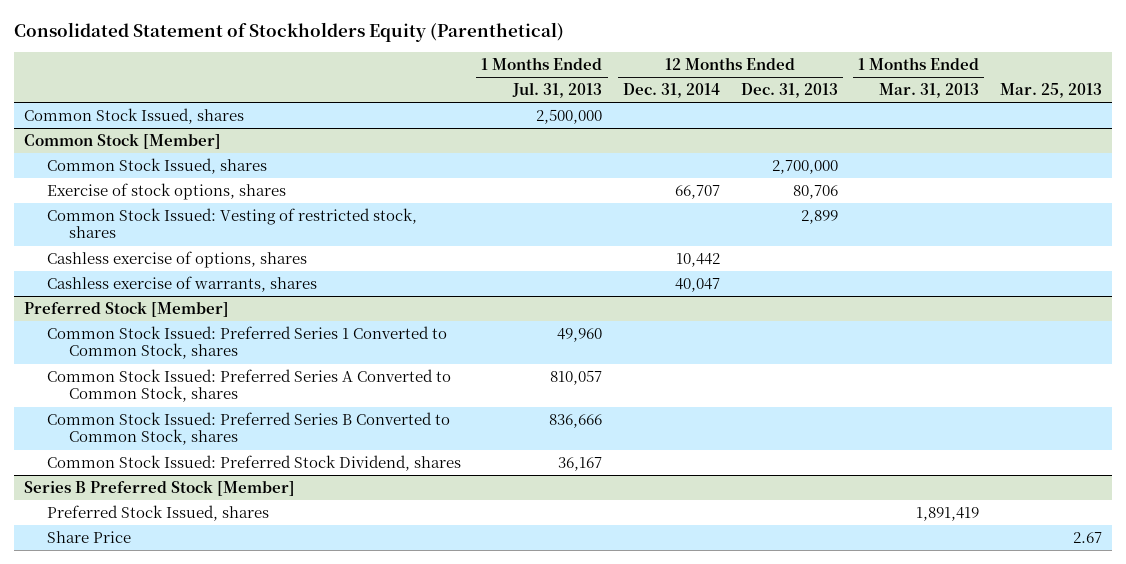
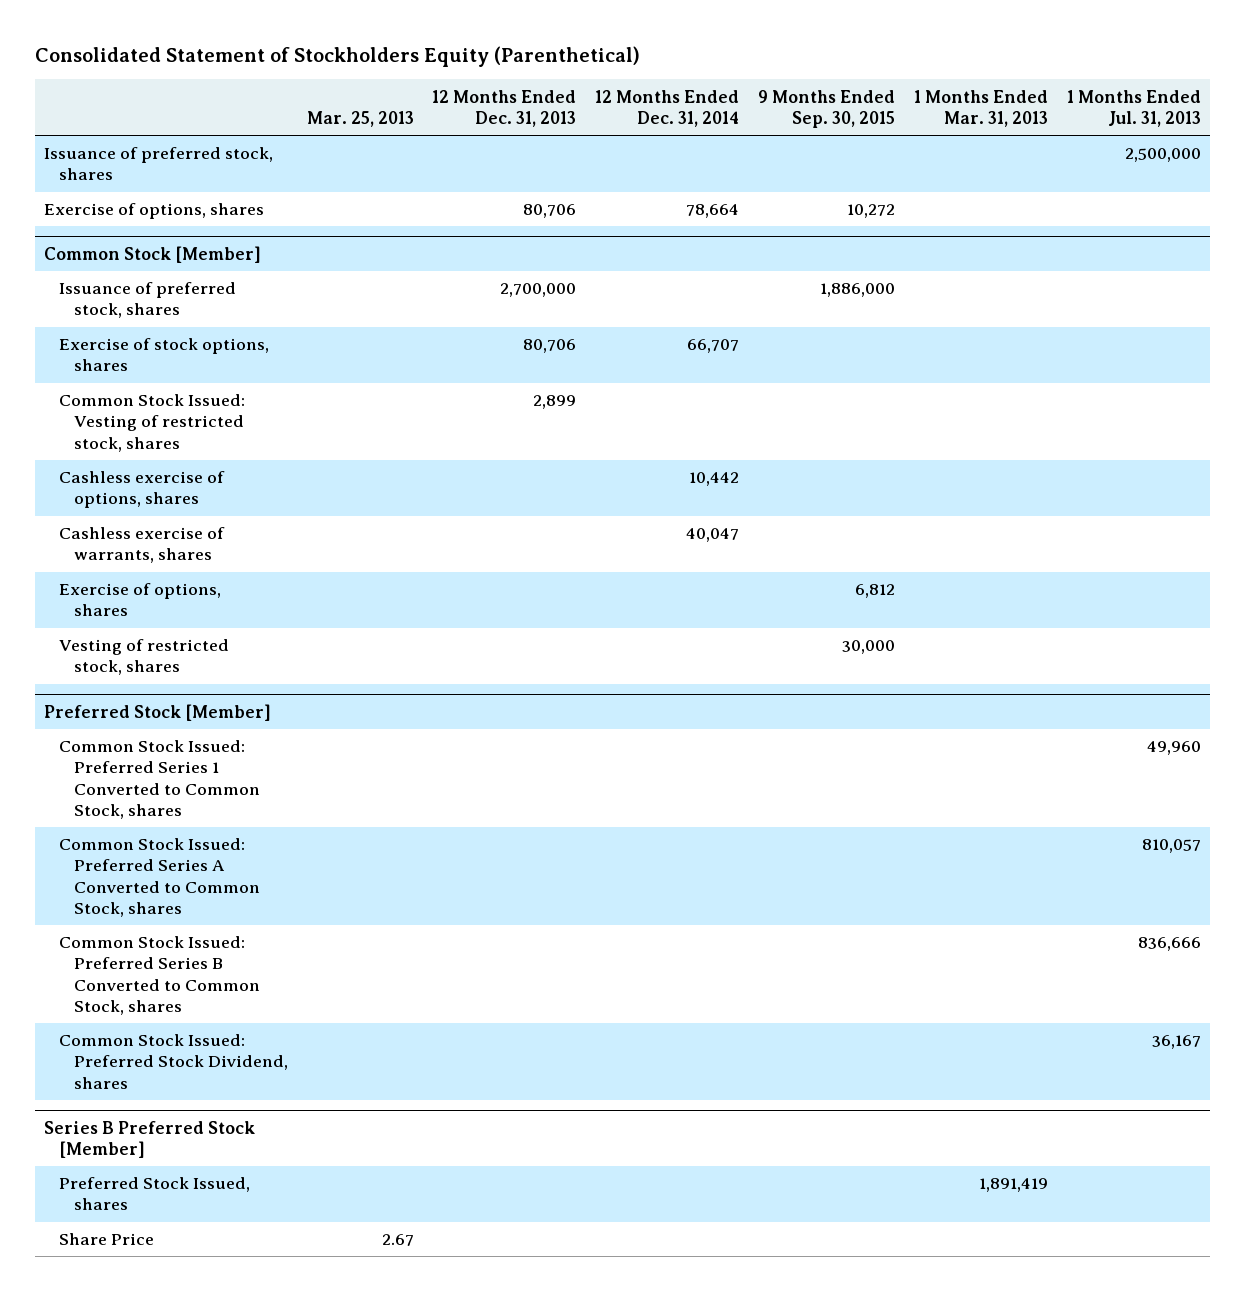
- | 1 Months Ended Jul. 31, 2013 | 12 Months Ended Dec. 31, 2014 | 12 Months Ended Dec. 31, 2013 | 1 Months Ended Mar. 31, 2013 | Mar. 25, 2013
+ | Mar. 25, 2013 | 12 Months Ended Dec. 31, 2013 | 12 Months Ended Dec. 31, 2014 | 9 Months Ended Sep. 30, 2015 | 1 Months Ended Mar. 31, 2013 | 1 Months Ended Jul. 31, 2013
- Common Stock Issued, shares | 2,500,000 | | | |
+ Issuance of preferred stock, shares | | | | | | 2,500,000
+ Exercise of options, shares | | 80,706 | 78,664 | 10,272 | |
@ Common Stock [Member]
- Common Stock Issued, shares | | | 2,700,000 | |
+ Issuance of preferred stock, shares | | 2,700,000 | | 1,886,000 | |
+ Exercise of options, shares | | | | 6,812 | |
+ Vesting of restricted stock, shares | | | | 30,000 | |

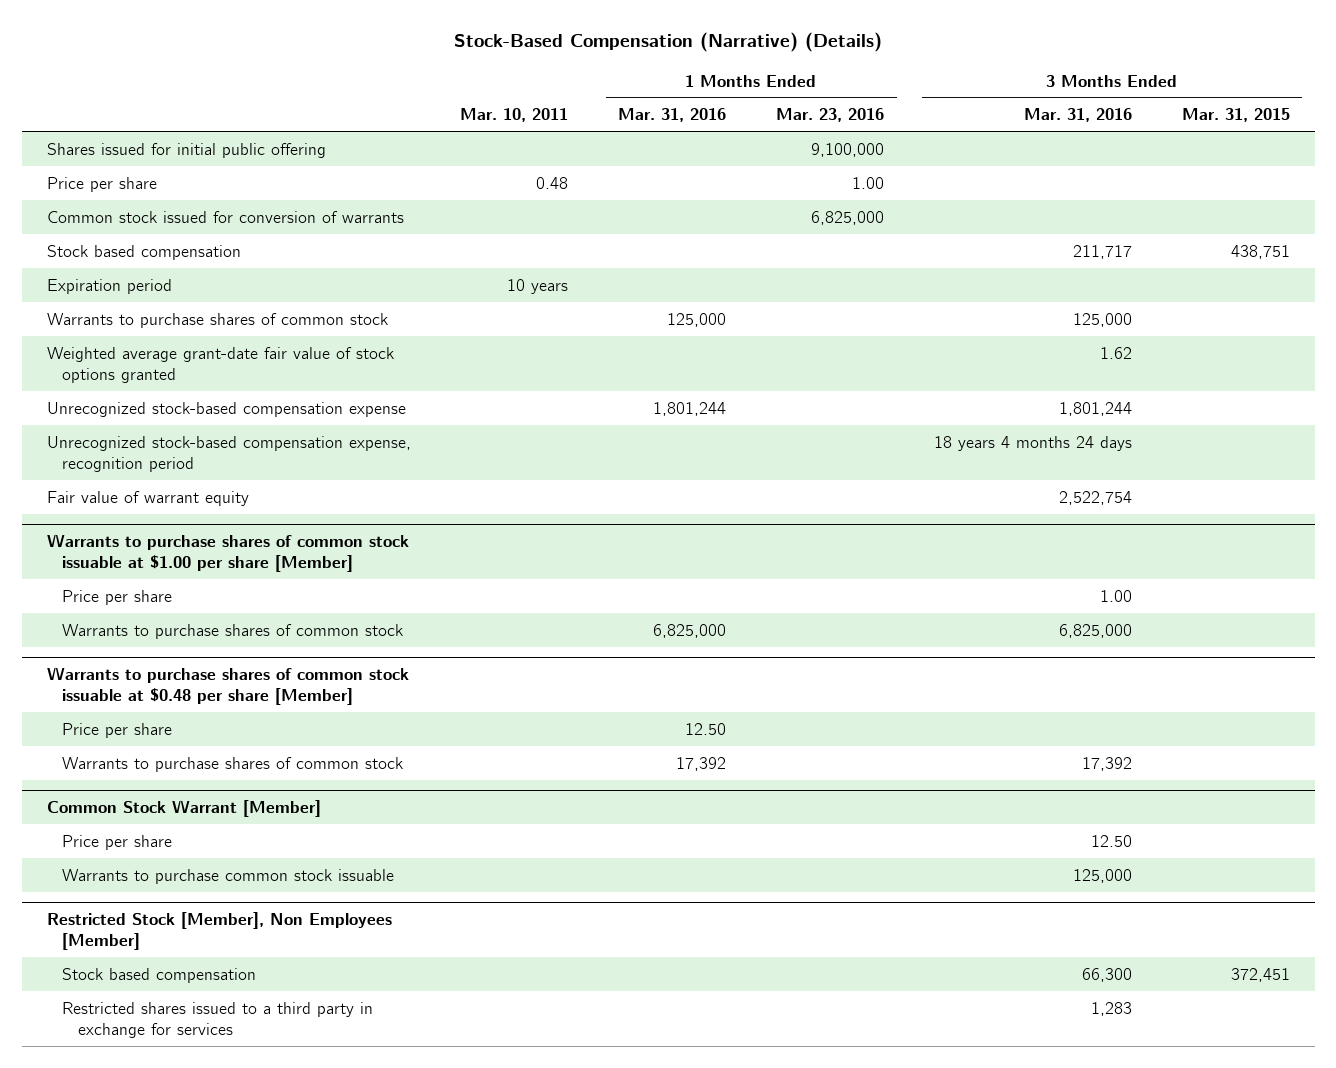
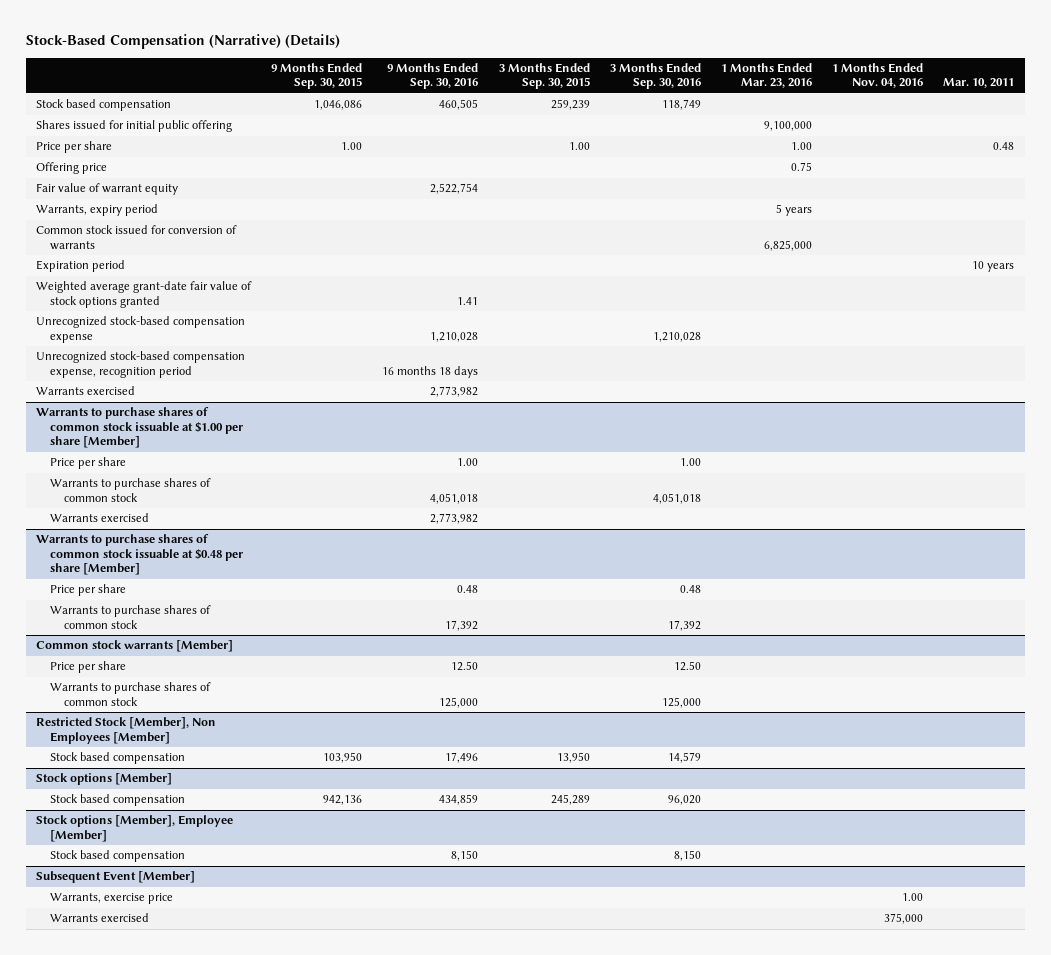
- | Mar. 10, 2011 | 1 Months Ended Mar. 31, 2016 | 1 Months Ended Mar. 23, 2016 | 3 Months Ended Mar. 31, 2016 | 3 Months Ended Mar. 31, 2015
+ | 9 Months Ended Sep. 30, 2015 | 9 Months Ended Sep. 30, 2016 | 3 Months Ended Sep. 30, 2015 | 3 Months Ended Sep. 30, 2016 | 1 Months Ended Mar. 23, 2016 | 1 Months Ended Nov. 04, 2016 | Mar. 10, 2011
moved up: Stock based compensation | 1,046,086 | 460,505 | 259,239 | 118,749 | | |
+ Offering price | | | | | 0.75 | |
moved up: Fair value of warrant equity | | 2,522,754 | | | | |
+ Warrants, expiry period | | | | | 5 years | |
- Warrants to purchase shares of common stock | | 125,000 | | 125,000 |
+ Warrants exercised | | 2,773,982 | | | | |
@ Warrants to purchase shares of common stock issuable at $1.00 per share [Member]
+ Warrants exercised | | 2,773,982 | | | | |
- Common Stock Warrant [Member]
+ Common stock warrants [Member]
- Warrants to purchase common stock issuable | | | | 125,000 |
+ Warrants to purchase shares of common stock | | 125,000 | | 125,000 | | |
@ Restricted Stock [Member], Non Employees [Member]
- Restricted shares issued to a third party in exchange for services | | | | 1,283 |
+ Stock options [Member]
+ Stock based compensation | 942,136 | 434,859 | 245,289 | 96,020 | | |
+ Stock options [Member], Employee [Member]
+ Stock based compensation | | 8,150 | | 8,150 | | |
+ Subsequent Event [Member]
+ Warrants, exercise price | | | | | | 1.00 |
+ Warrants exercised | | | | | | 375,000 |

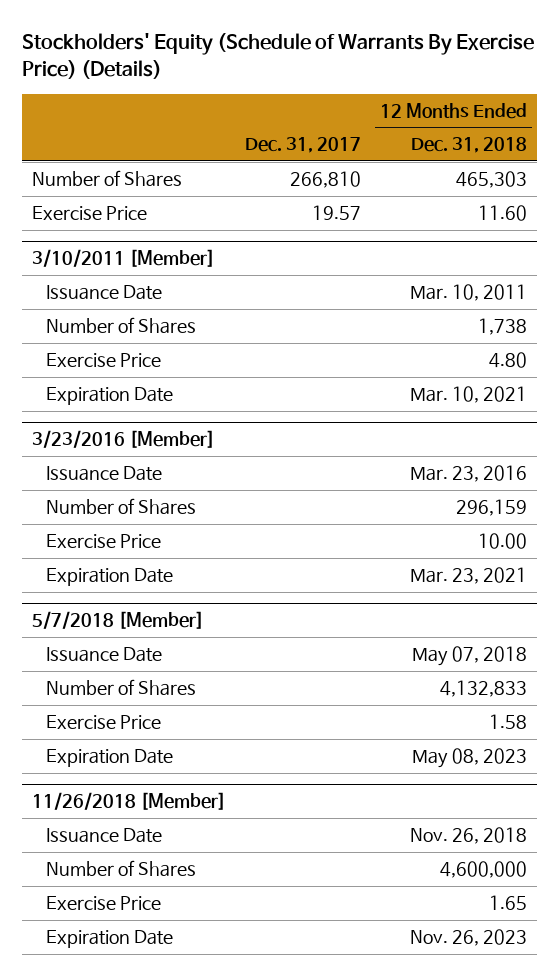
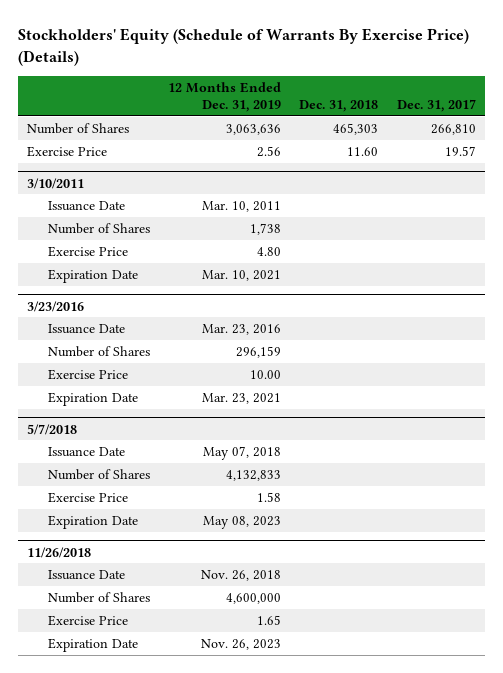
- | Dec. 31, 2017 | 12 Months Ended Dec. 31, 2018
+ | 12 Months Ended Dec. 31, 2019 | Dec. 31, 2018 | Dec. 31, 2017
- 3/10/2011 [Member]
+ 3/10/2011
- 3/23/2016 [Member]
+ 3/23/2016
- 5/7/2018 [Member]
+ 5/7/2018
- 11/26/2018 [Member]
+ 11/26/2018

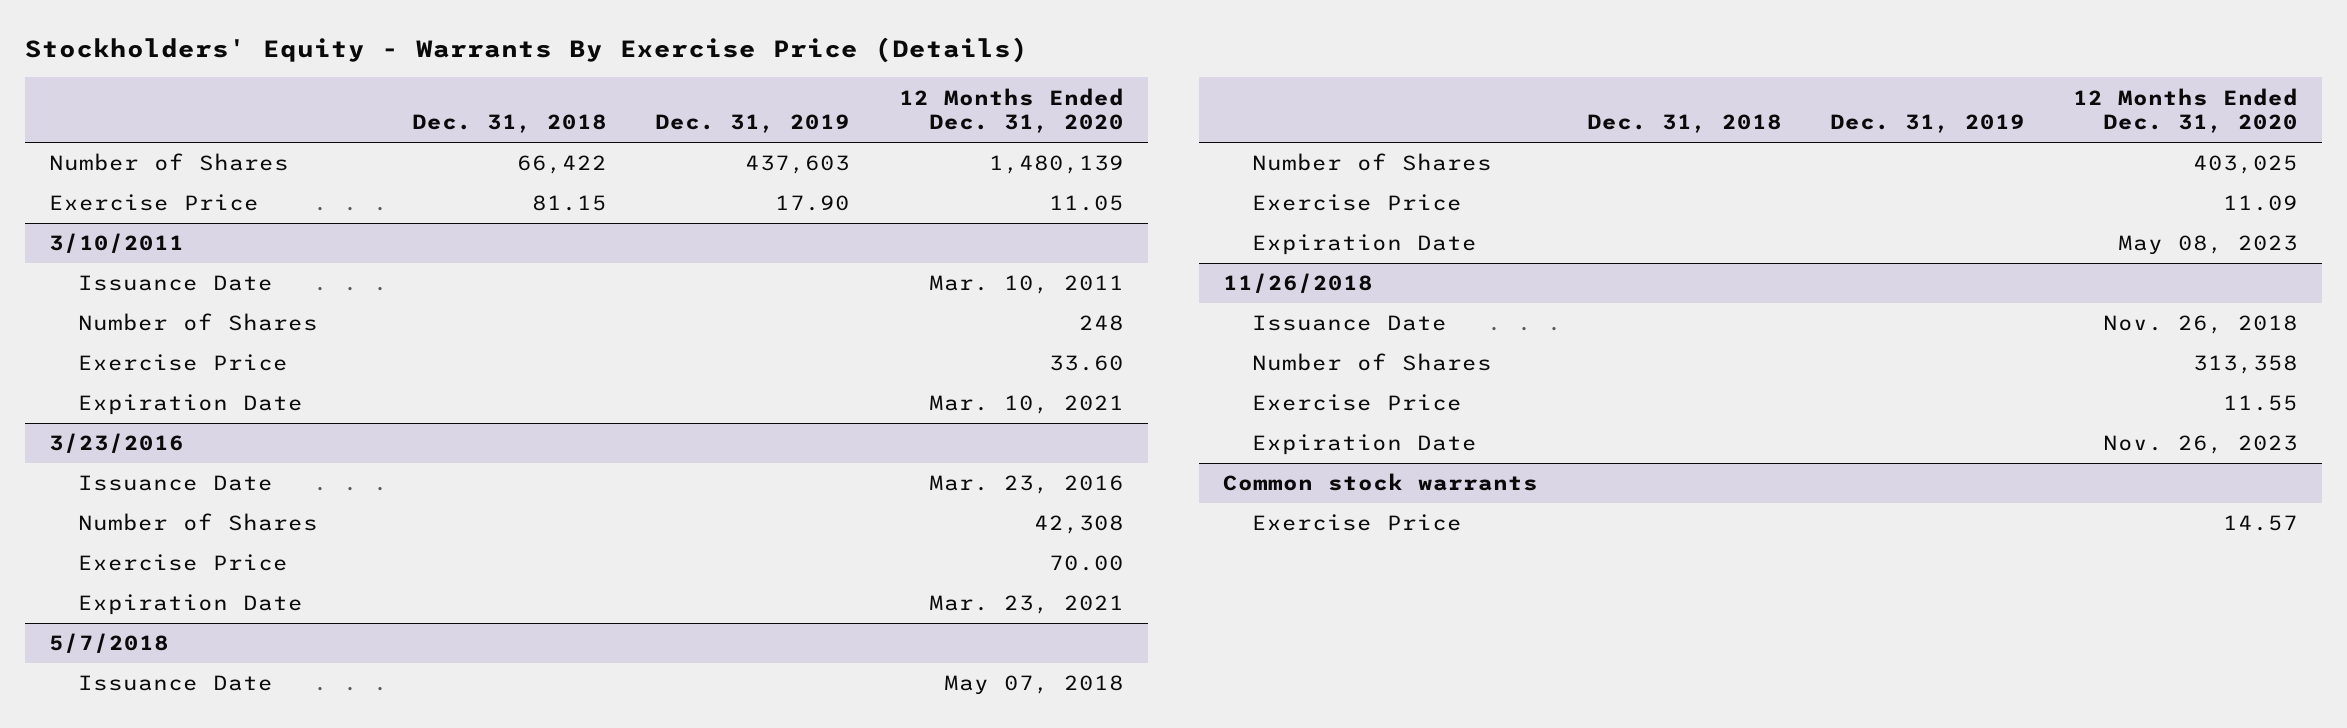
- Stockholders' Equity (Schedule of Warrants By Exercise Price) (Details)
+ Stockholders' Equity - Warrants By Exercise Price (Details)
- | 12 Months Ended Dec. 31, 2019 | Dec. 31, 2018 | Dec. 31, 2017
+ | Dec. 31, 2018 | Dec. 31, 2019 | 12 Months Ended Dec. 31, 2020
- Number of Shares | 3,063,636 | 465,303 | 266,810
- Exercise Price | 2.56 | 11.60 | 19.57
+ Number of Shares | 66,422 | 437,603 | 1,480,139
+ Exercise Price | 81.15 | 17.90 | 11.05
+ Common stock warrants
+ Exercise Price | | | 14.57

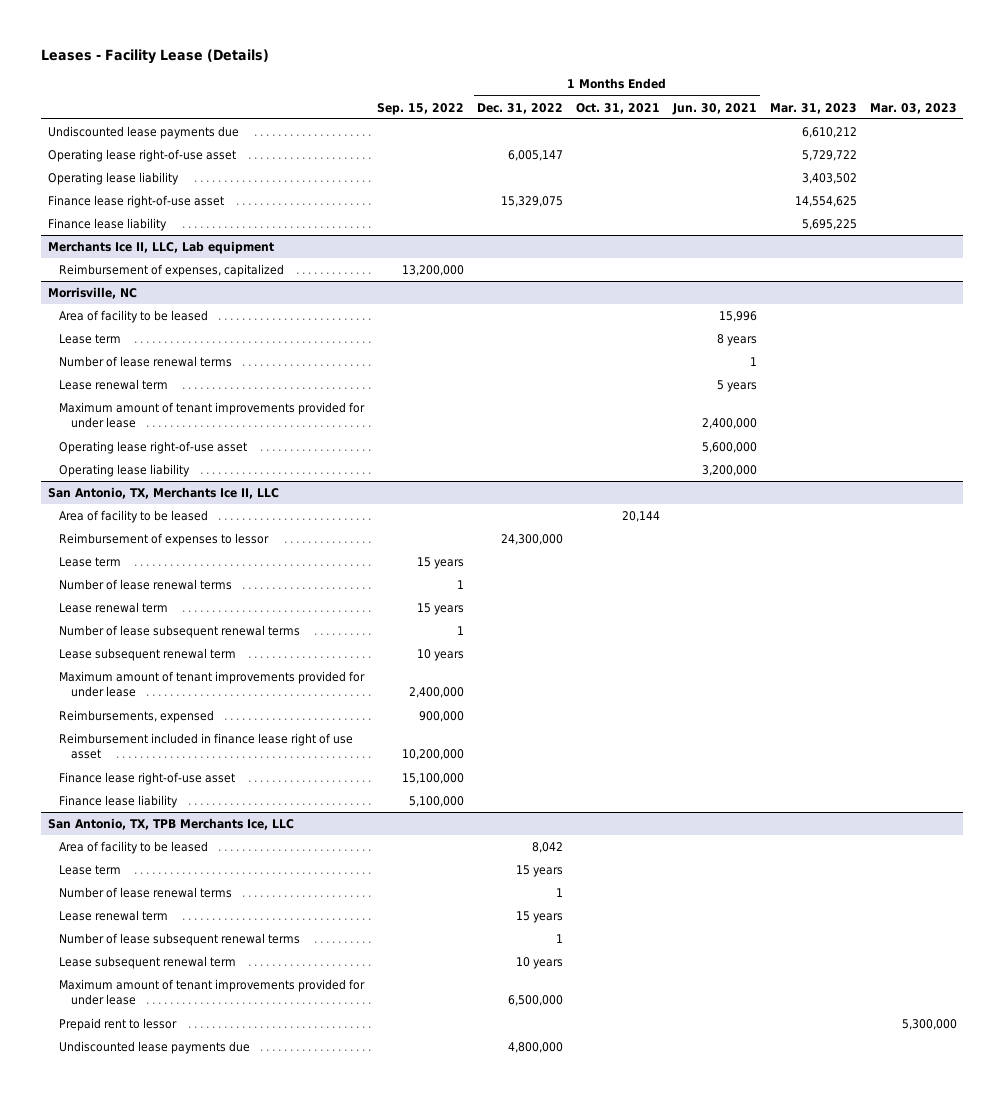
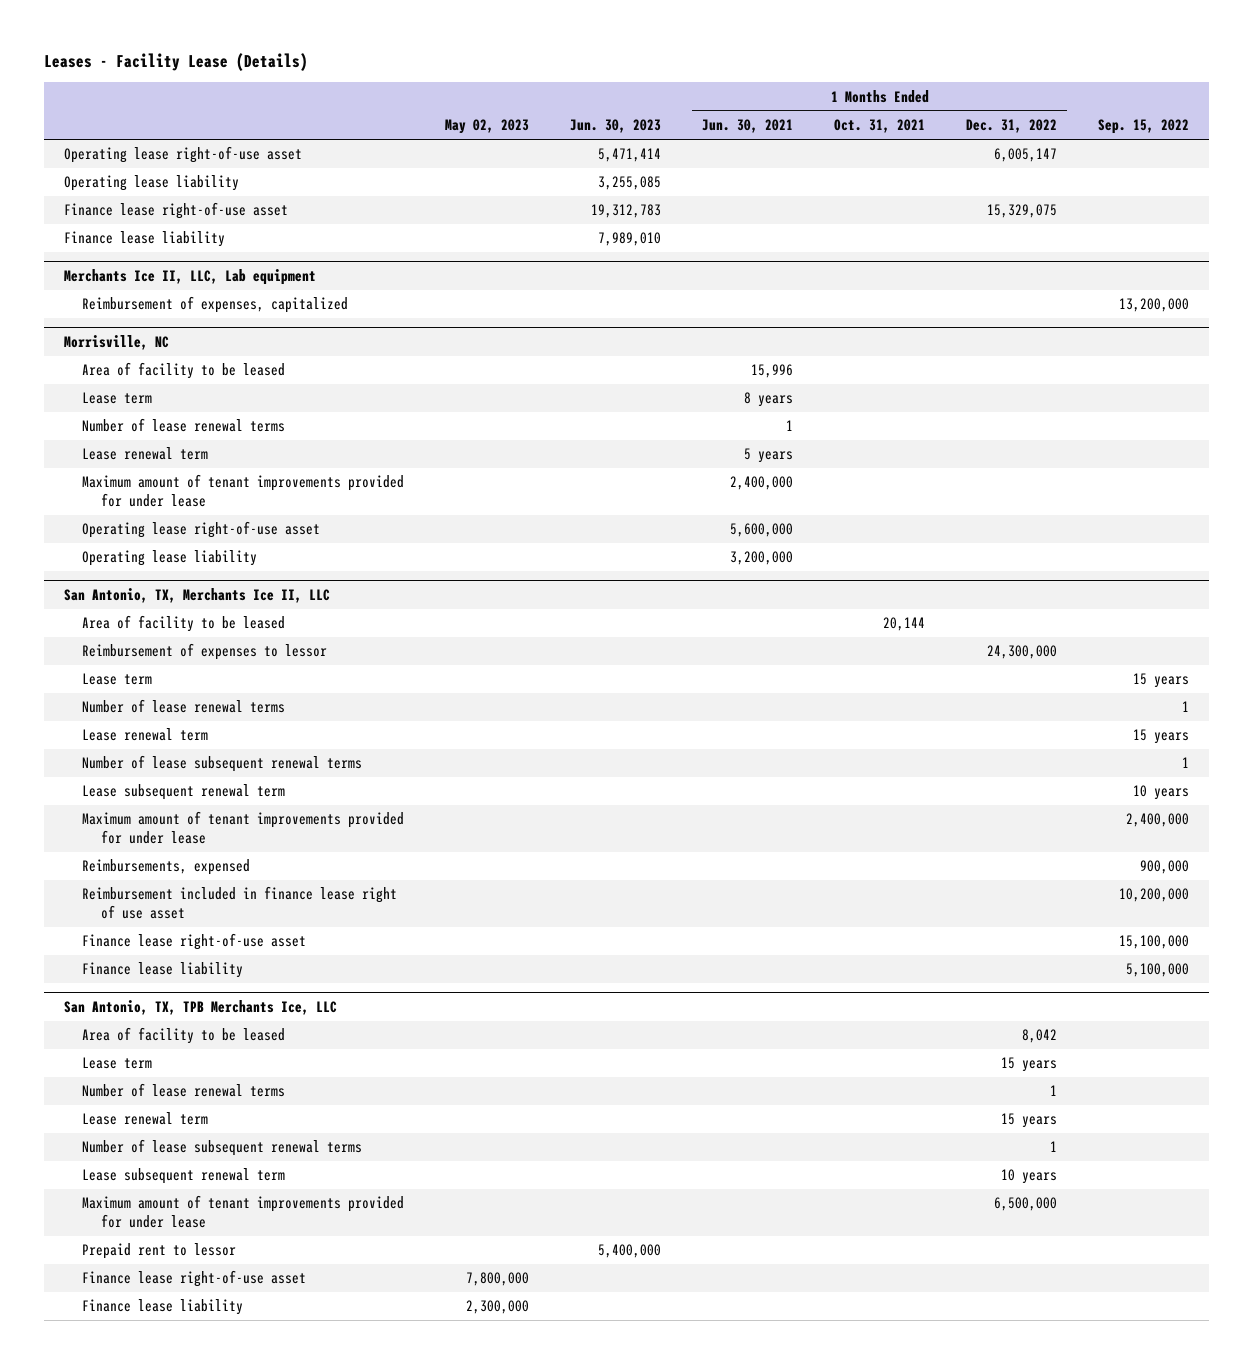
- | Sep. 15, 2022 | 1 Months Ended Dec. 31, 2022 | 1 Months Ended Oct. 31, 2021 | 1 Months Ended Jun. 30, 2021 | Mar. 31, 2023 | Mar. 03, 2023
+ | May 02, 2023 | Jun. 30, 2023 | 1 Months Ended Jun. 30, 2021 | 1 Months Ended Oct. 31, 2021 | 1 Months Ended Dec. 31, 2022 | Sep. 15, 2022
- Undiscounted lease payments due | | | | | 6,610,212 |
@ San Antonio, TX, TPB Merchants Ice, LLC
- Undiscounted lease payments due | | 4,800,000 | | | |
+ Finance lease right-of-use asset | 7,800,000 | | | | |
+ Finance lease liability | 2,300,000 | | | | |

